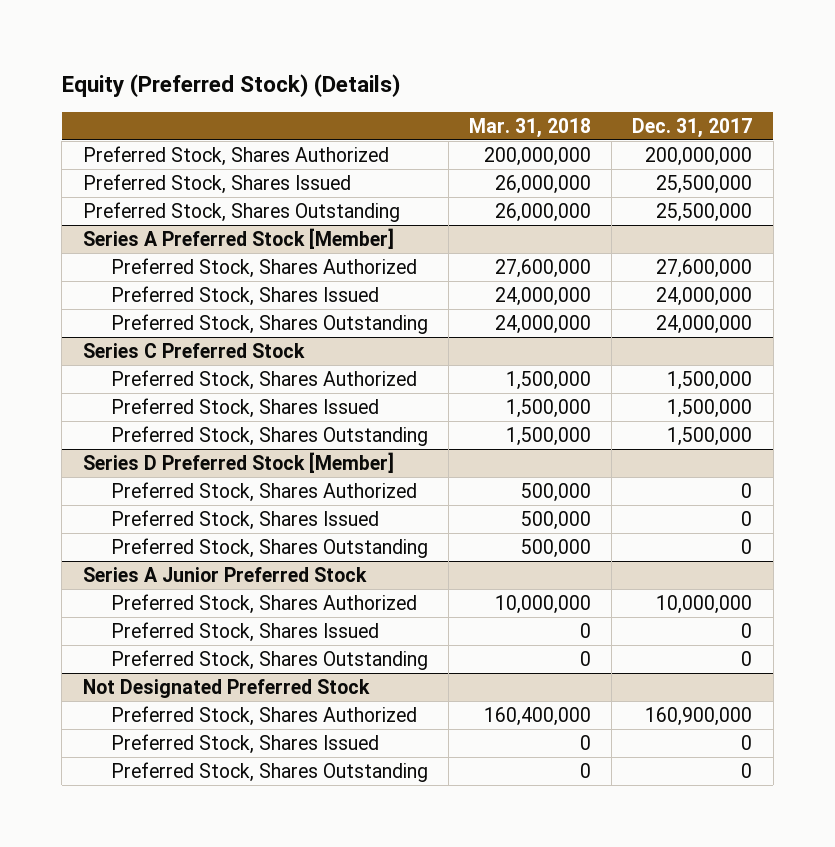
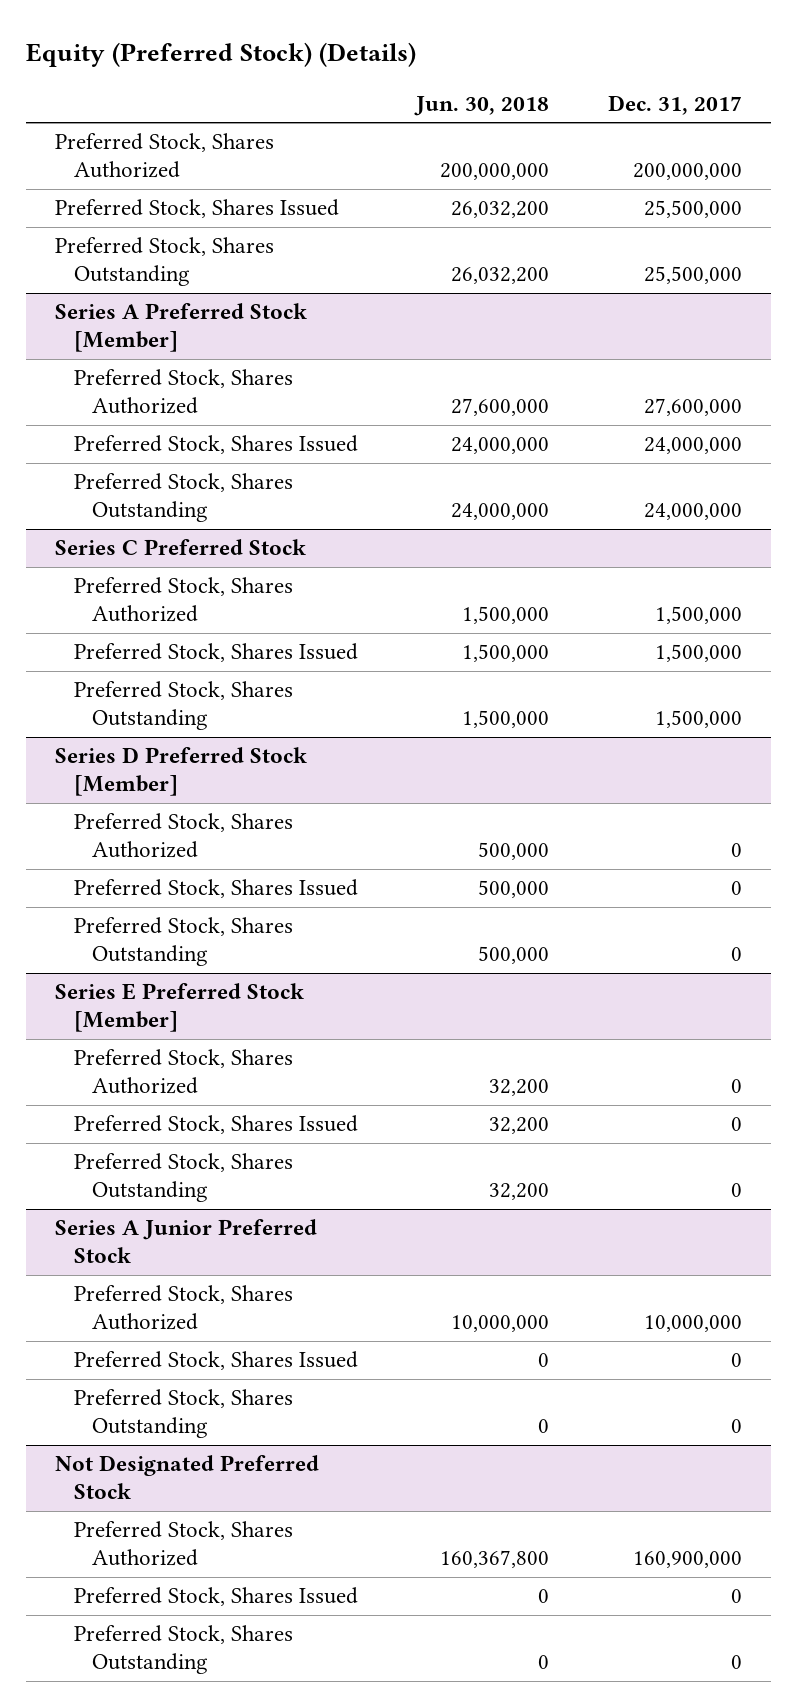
- | Mar. 31, 2018 | Dec. 31, 2017
+ | Jun. 30, 2018 | Dec. 31, 2017
+ Series E Preferred Stock [Member]
+ Preferred Stock, Shares Authorized | 32,200 | 0
+ Preferred Stock, Shares Issued | 32,200 | 0
+ Preferred Stock, Shares Outstanding | 32,200 | 0

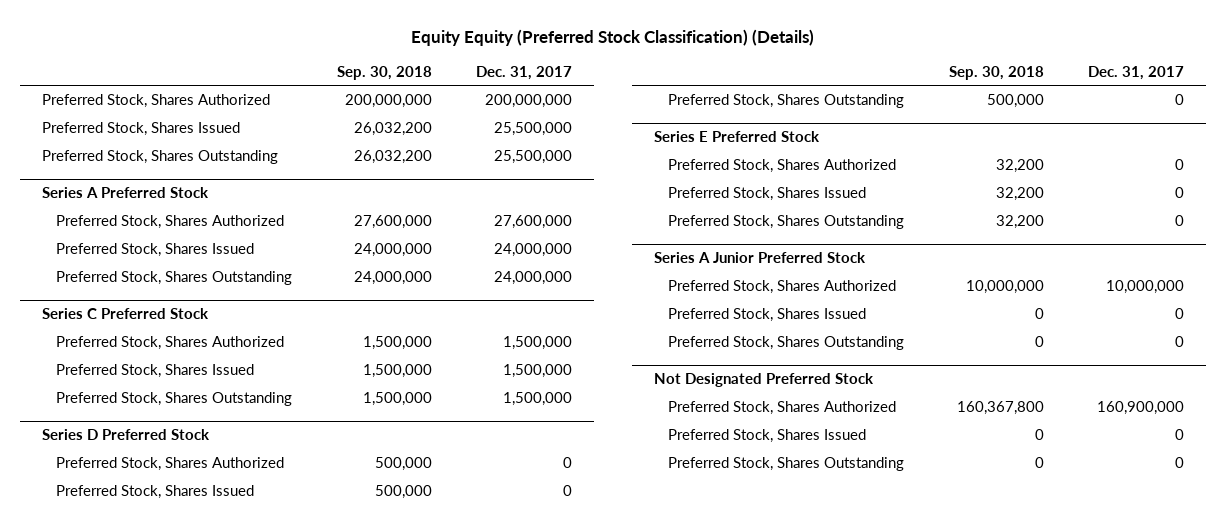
- Equity (Preferred Stock) (Details)
+ Equity Equity (Preferred Stock Classification) (Details)
- | Jun. 30, 2018 | Dec. 31, 2017
+ | Sep. 30, 2018 | Dec. 31, 2017
- Series A Preferred Stock [Member]
+ Series A Preferred Stock
- Series D Preferred Stock [Member]
+ Series D Preferred Stock
- Series E Preferred Stock [Member]
+ Series E Preferred Stock

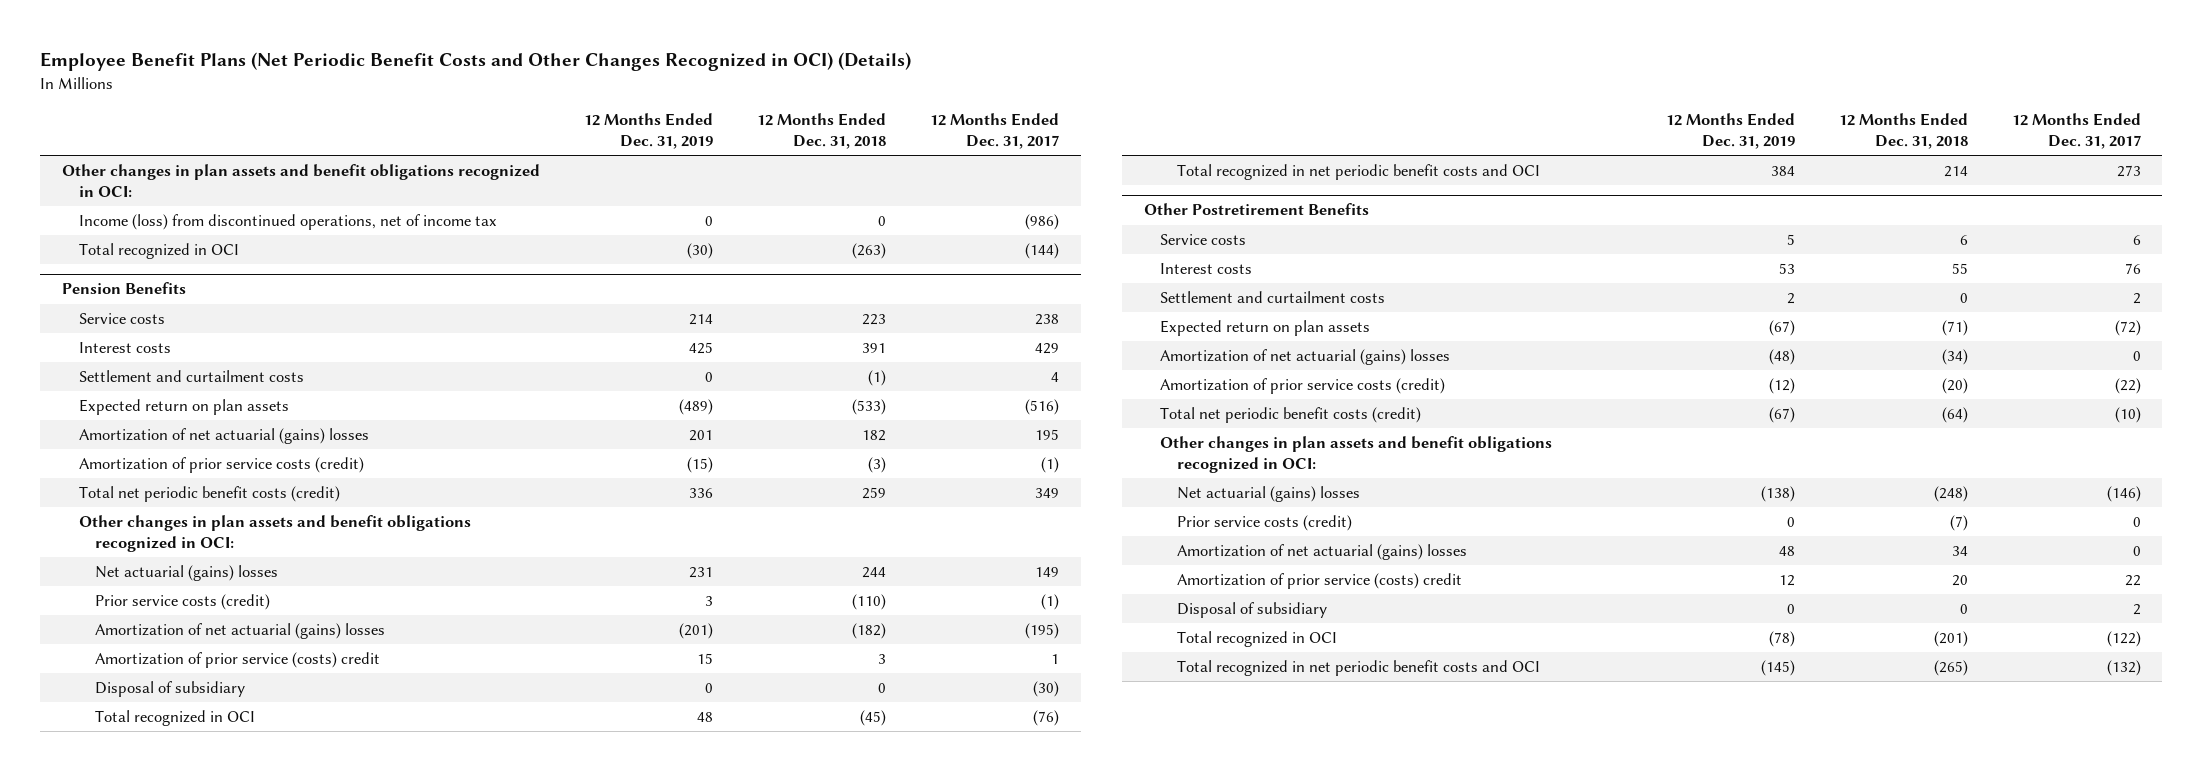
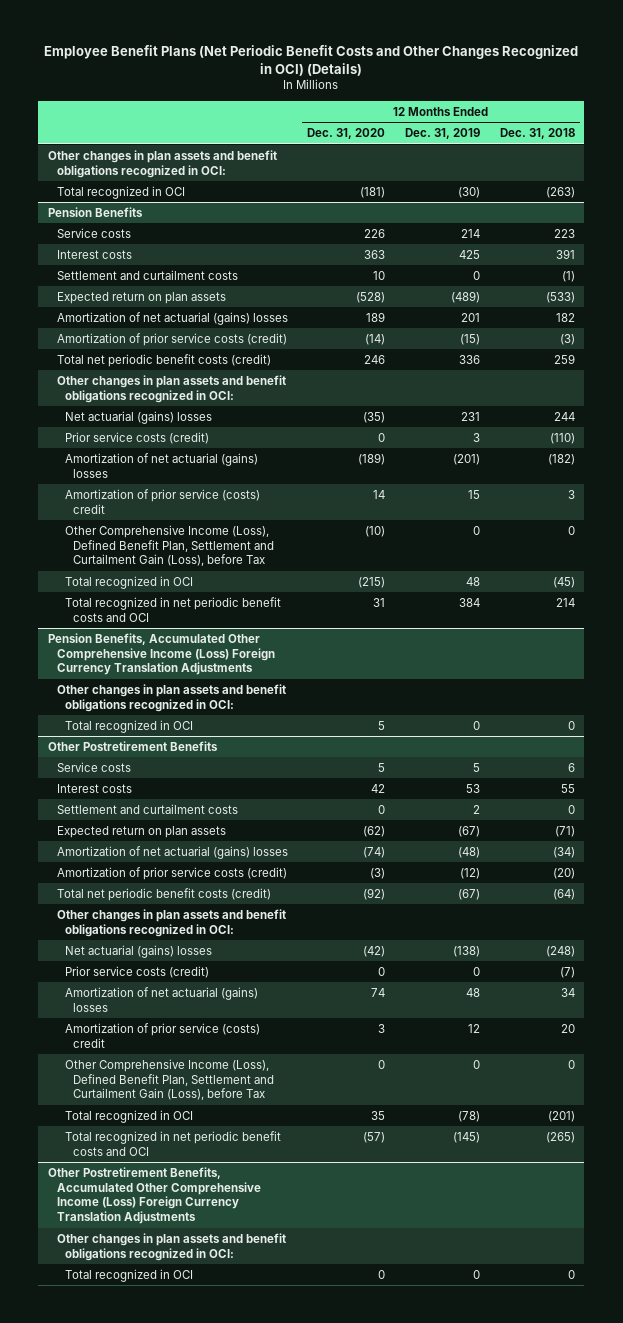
- | 12 Months Ended Dec. 31, 2019 | 12 Months Ended Dec. 31, 2018 | 12 Months Ended Dec. 31, 2017
+ | 12 Months Ended Dec. 31, 2020 | 12 Months Ended Dec. 31, 2019 | 12 Months Ended Dec. 31, 2018
- Income (loss) from discontinued operations, net of income tax | 0 | 0 | (986)
@ Pension Benefits
- Disposal of subsidiary | 0 | 0 | (30)
+ Other Comprehensive Income (Loss), Defined Benefit Plan, Settlement and Curtailment Gain (Loss), before Tax | (10) | 0 | 0
+ Pension Benefits, Accumulated Other Comprehensive Income (Loss) Foreign Currency Translation Adjustments
+ Other changes in plan assets and benefit obligations recognized in OCI:
+ Total recognized in OCI | 5 | 0 | 0
@ Other Postretirement Benefits
- Disposal of subsidiary | 0 | 0 | 2
+ Other Comprehensive Income (Loss), Defined Benefit Plan, Settlement and Curtailment Gain (Loss), before Tax | 0 | 0 | 0
+ Other Postretirement Benefits, Accumulated Other Comprehensive Income (Loss) Foreign Currency Translation Adjustments
+ Other changes in plan assets and benefit obligations recognized in OCI:
+ Total recognized in OCI | 0 | 0 | 0

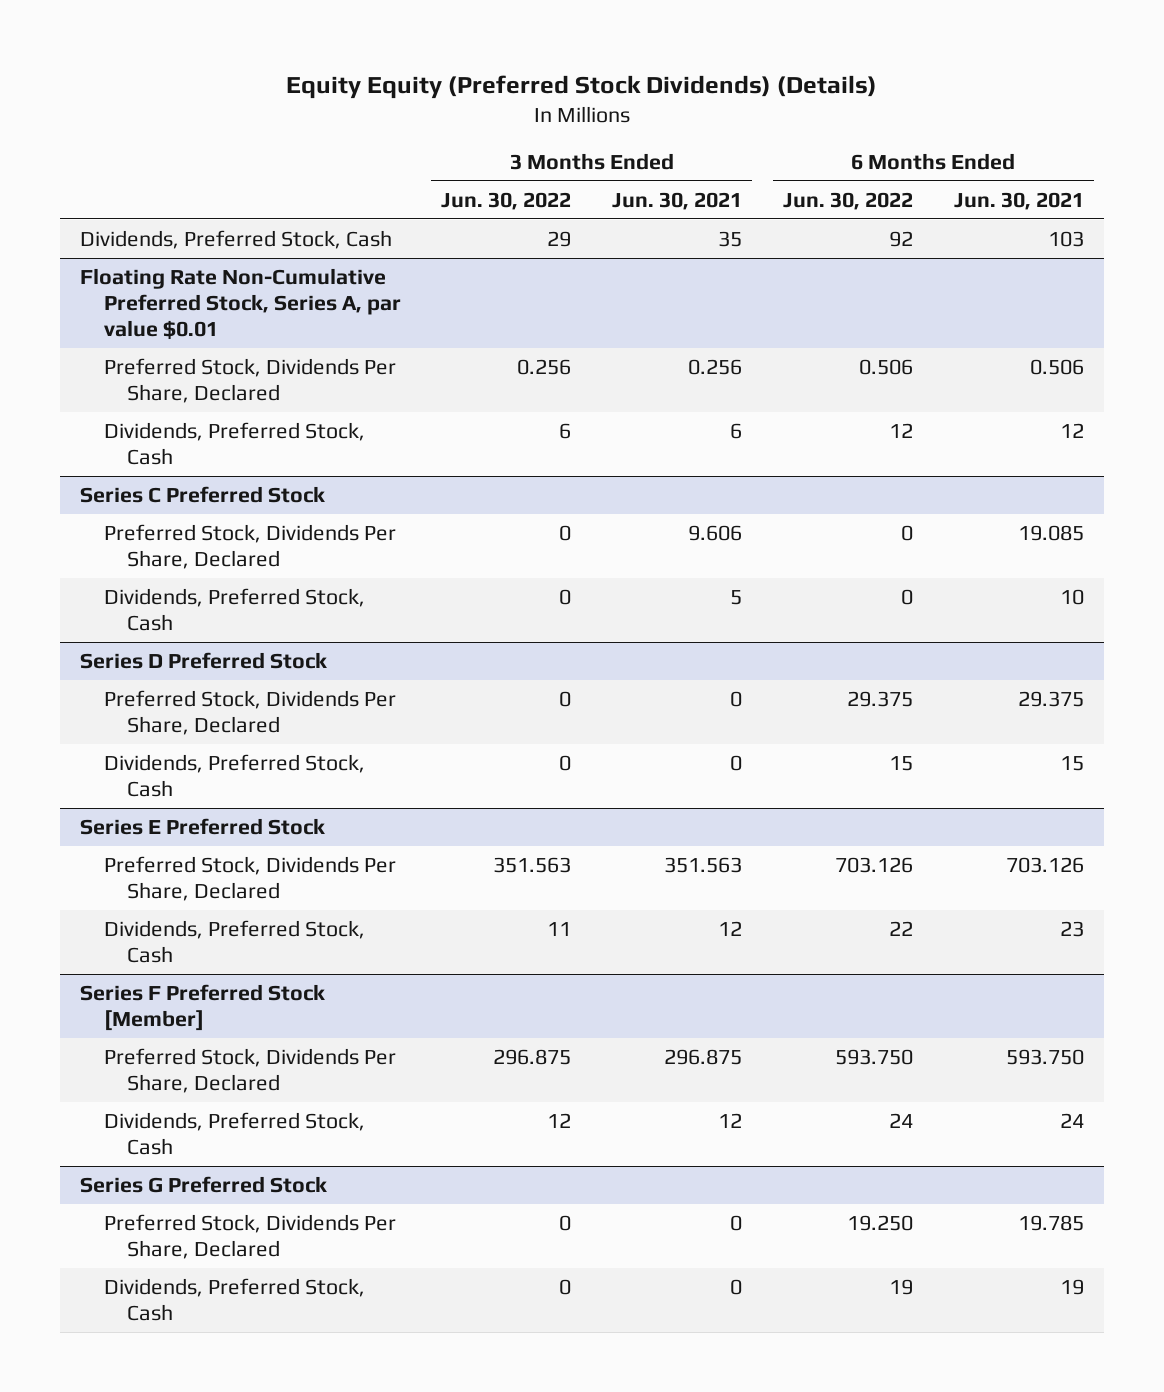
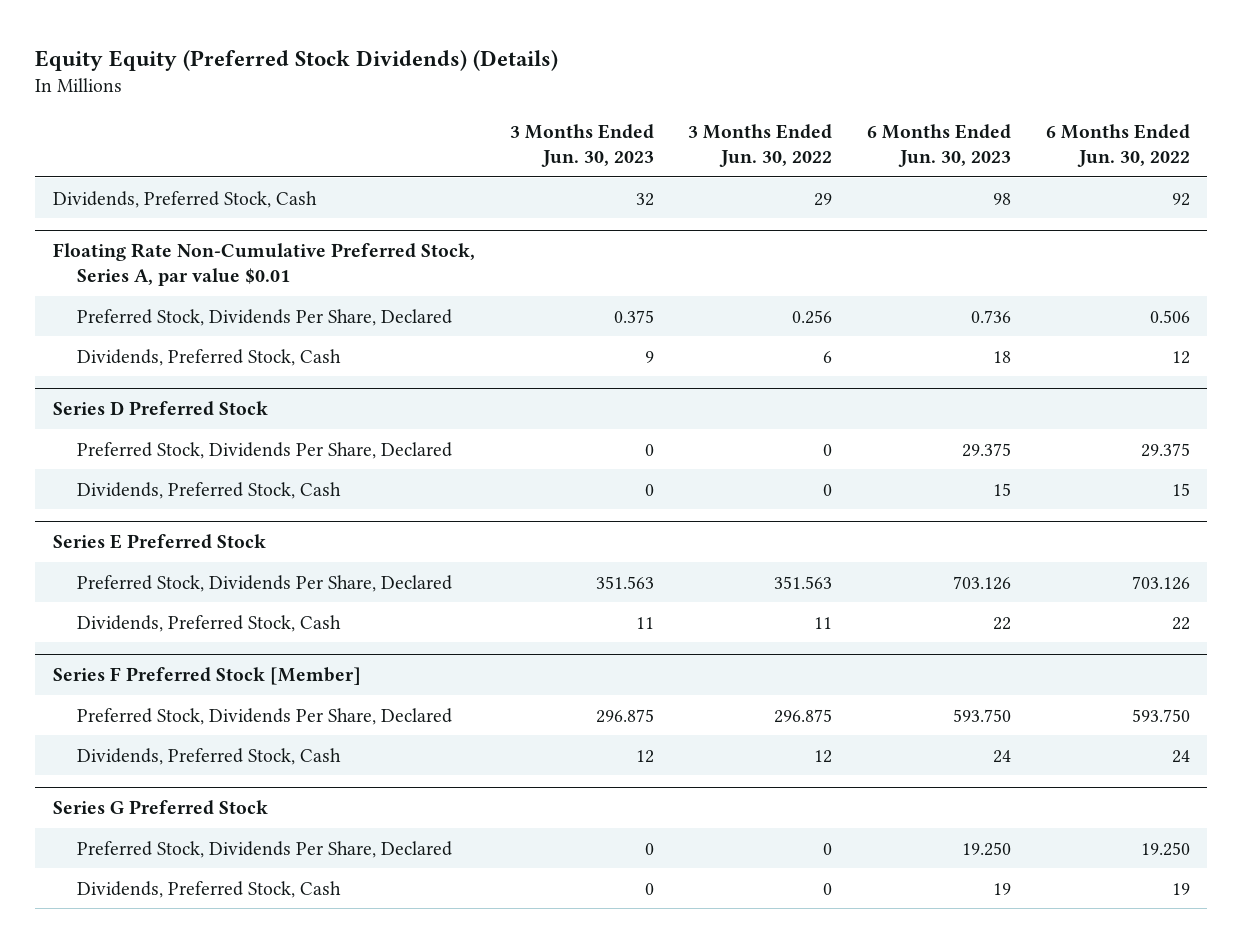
- | 3 Months Ended Jun. 30, 2022 | 3 Months Ended Jun. 30, 2021 | 6 Months Ended Jun. 30, 2022 | 6 Months Ended Jun. 30, 2021
+ | 3 Months Ended Jun. 30, 2023 | 3 Months Ended Jun. 30, 2022 | 6 Months Ended Jun. 30, 2023 | 6 Months Ended Jun. 30, 2022
- Series C Preferred Stock
- Preferred Stock, Dividends Per Share, Declared | 0 | 9.606 | 0 | 19.085
- Dividends, Preferred Stock, Cash | 0 | 5 | 0 | 10

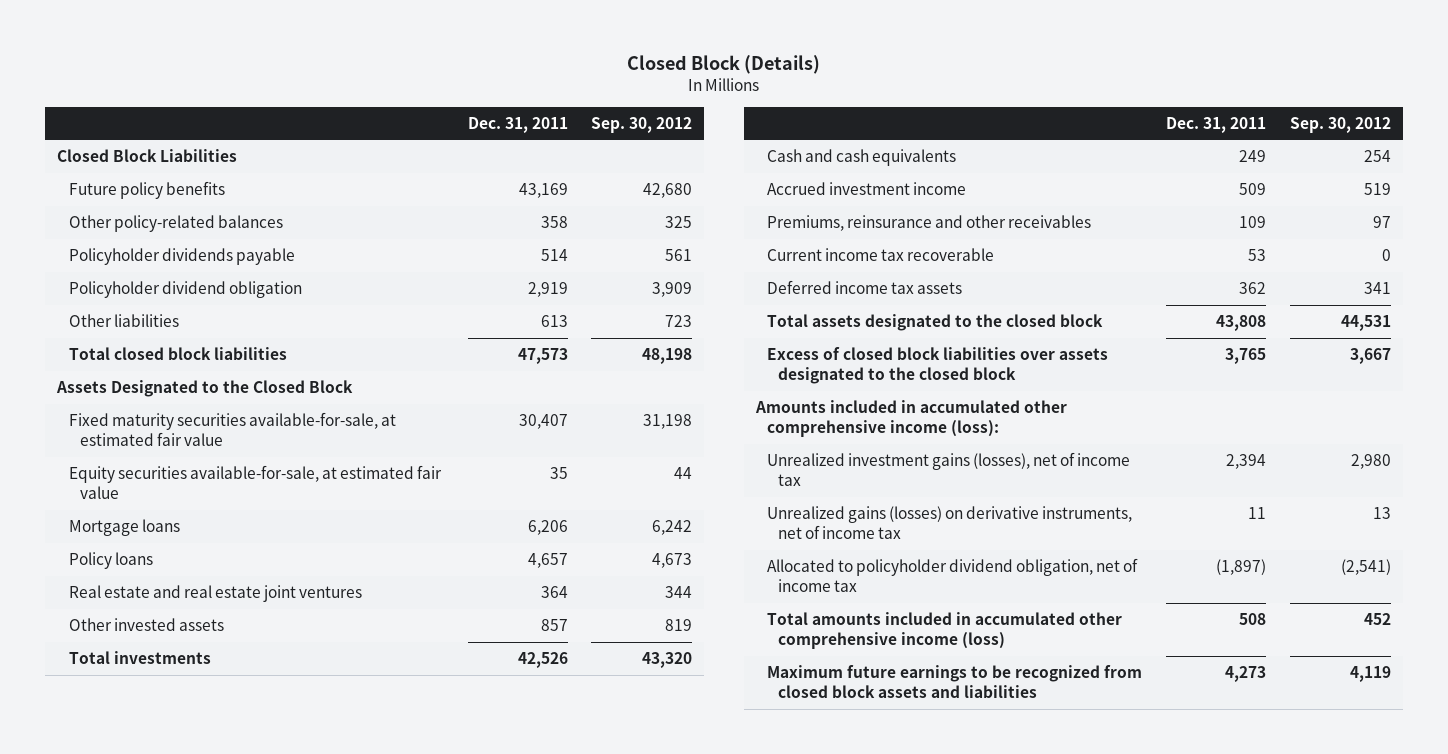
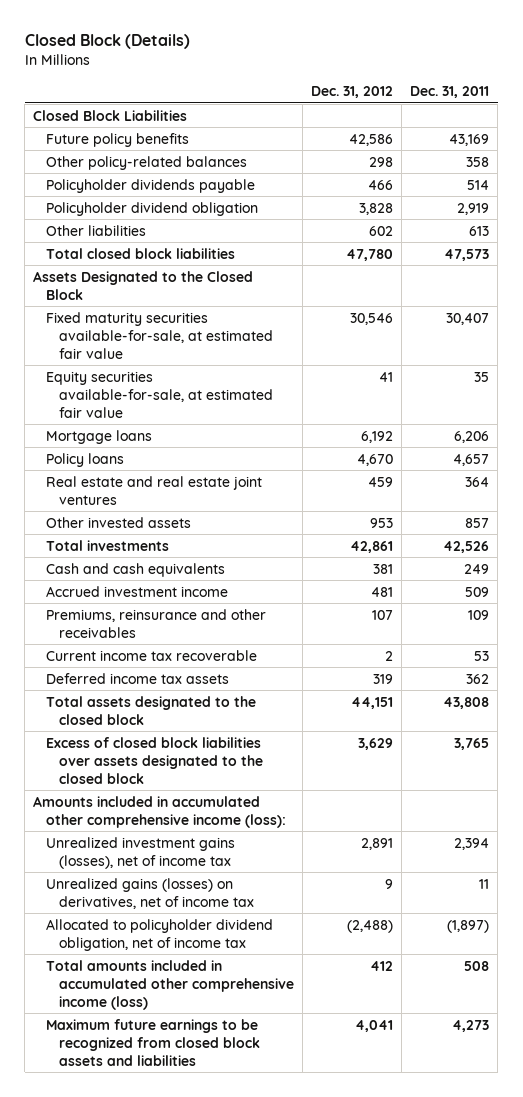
- | Dec. 31, 2011 | Sep. 30, 2012
+ | Dec. 31, 2012 | Dec. 31, 2011
- Unrealized gains (losses) on derivative instruments, net of income tax | 11 | 13
+ Unrealized gains (losses) on derivatives, net of income tax | 9 | 11

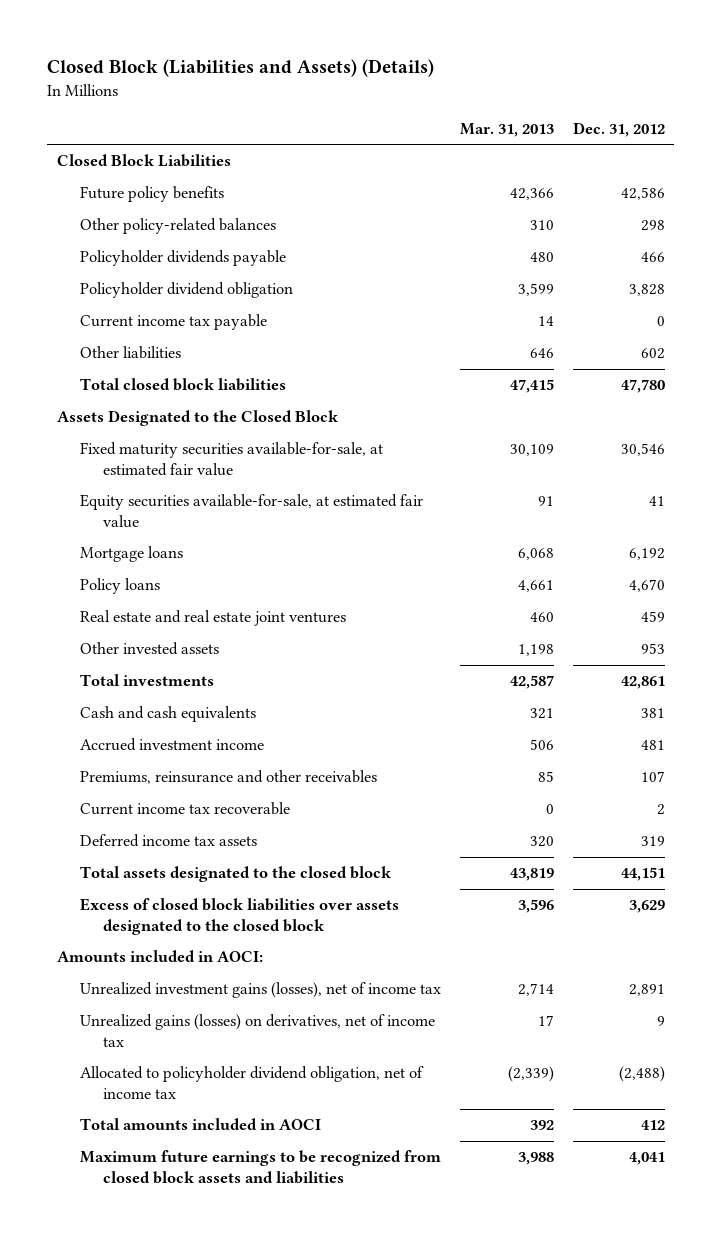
- Closed Block (Details)
+ Closed Block (Liabilities and Assets) (Details)
- | Dec. 31, 2012 | Dec. 31, 2011
+ | Mar. 31, 2013 | Dec. 31, 2012
+ Current income tax payable | 14 | 0
- Amounts included in accumulated other comprehensive income (loss):
+ Amounts included in AOCI:
- Total amounts included in accumulated other comprehensive income (loss) | 412 | 508
+ Total amounts included in AOCI | 392 | 412

